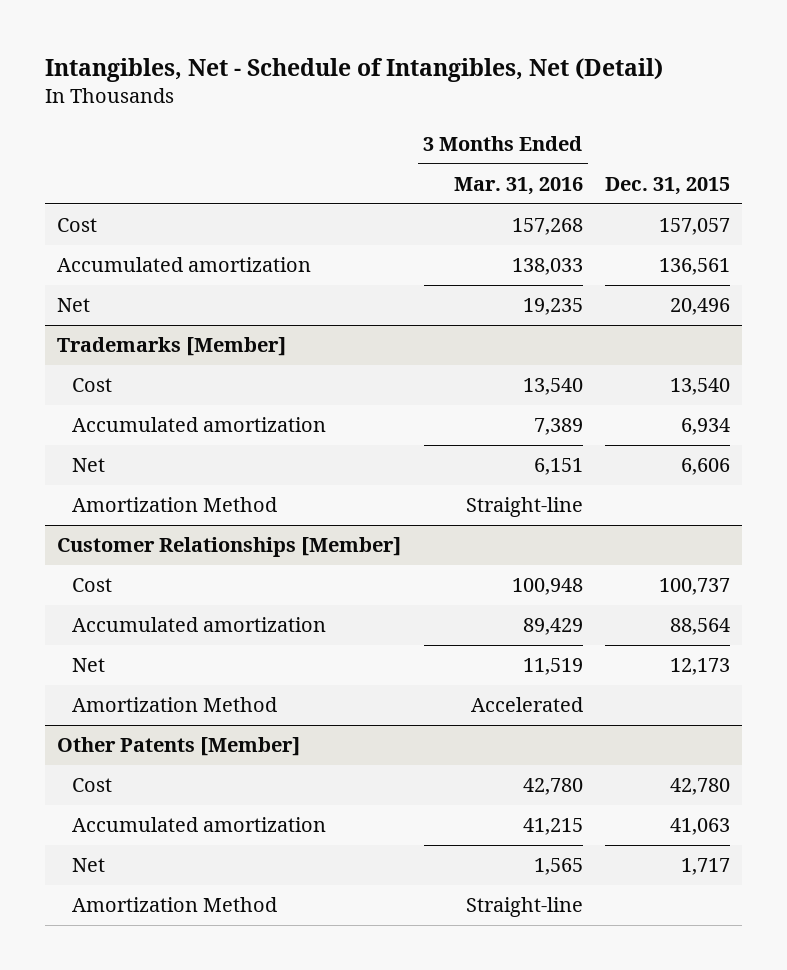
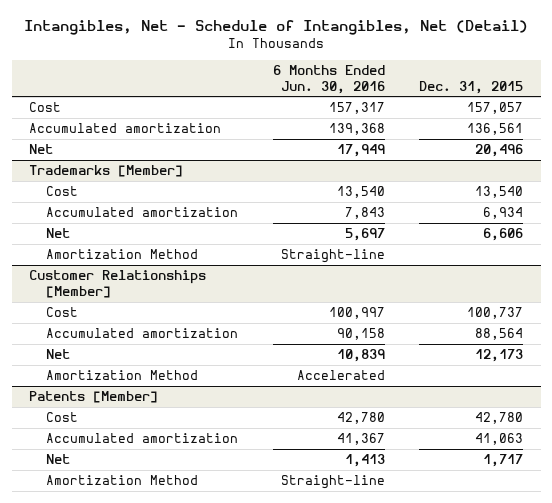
- | 3 Months Ended Mar. 31, 2016 | Dec. 31, 2015
+ | 6 Months Ended Jun. 30, 2016 | Dec. 31, 2015
- Other Patents [Member]
+ Patents [Member]

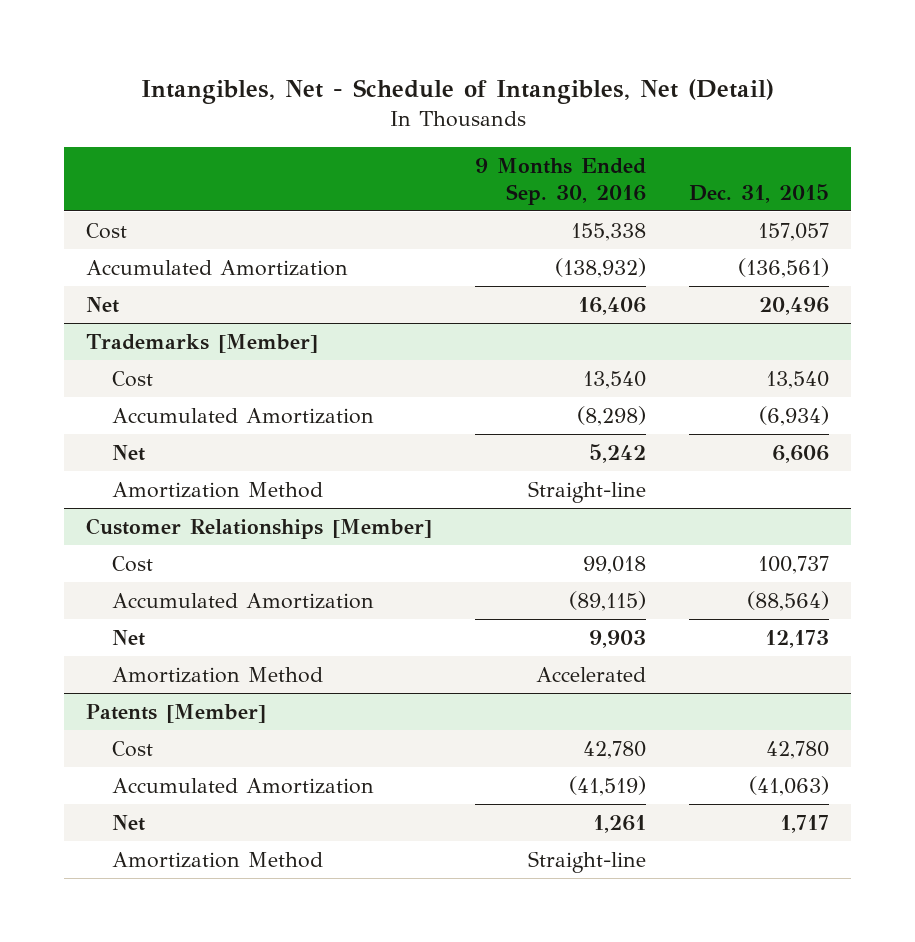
- | 6 Months Ended Jun. 30, 2016 | Dec. 31, 2015
+ | 9 Months Ended Sep. 30, 2016 | Dec. 31, 2015
- Accumulated amortization | 139,368 | 136,561
+ Accumulated Amortization | (138,932) | (136,561)
@ Trademarks [Member]
- Accumulated amortization | 7,843 | 6,934
+ Accumulated Amortization | (8,298) | (6,934)
@ Customer Relationships [Member]
- Accumulated amortization | 90,158 | 88,564
+ Accumulated Amortization | (89,115) | (88,564)
@ Patents [Member]
- Accumulated amortization | 41,367 | 41,063
+ Accumulated Amortization | (41,519) | (41,063)

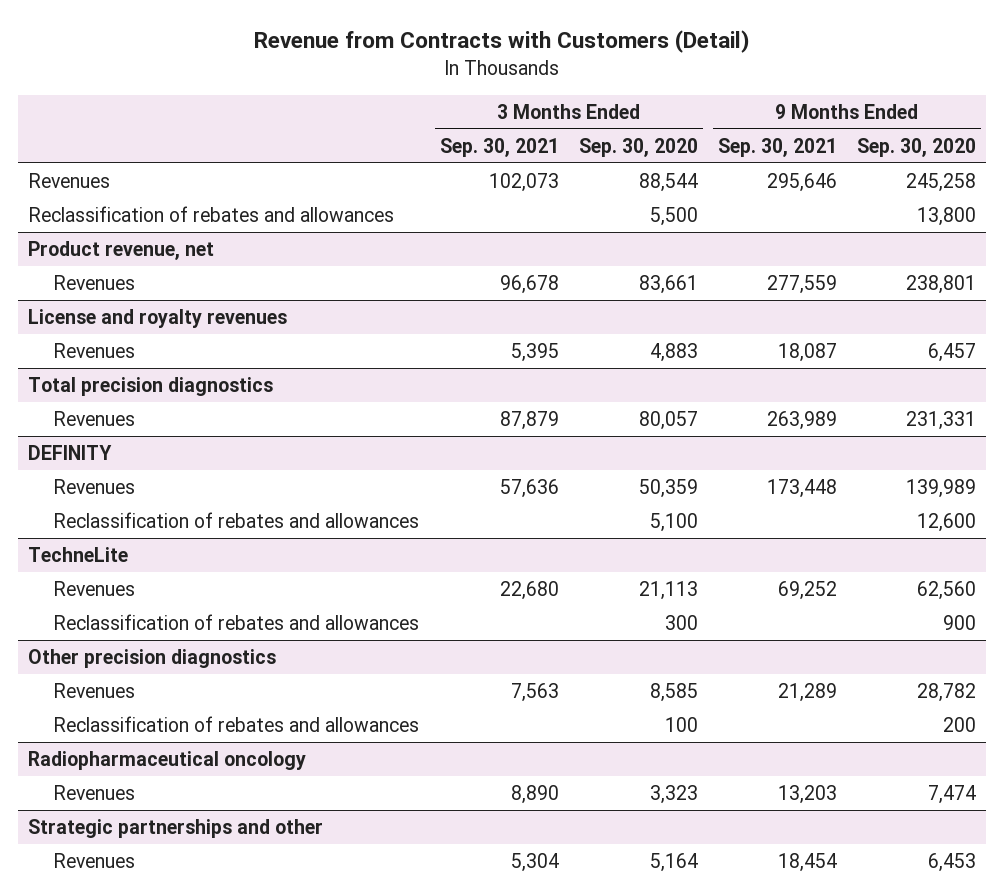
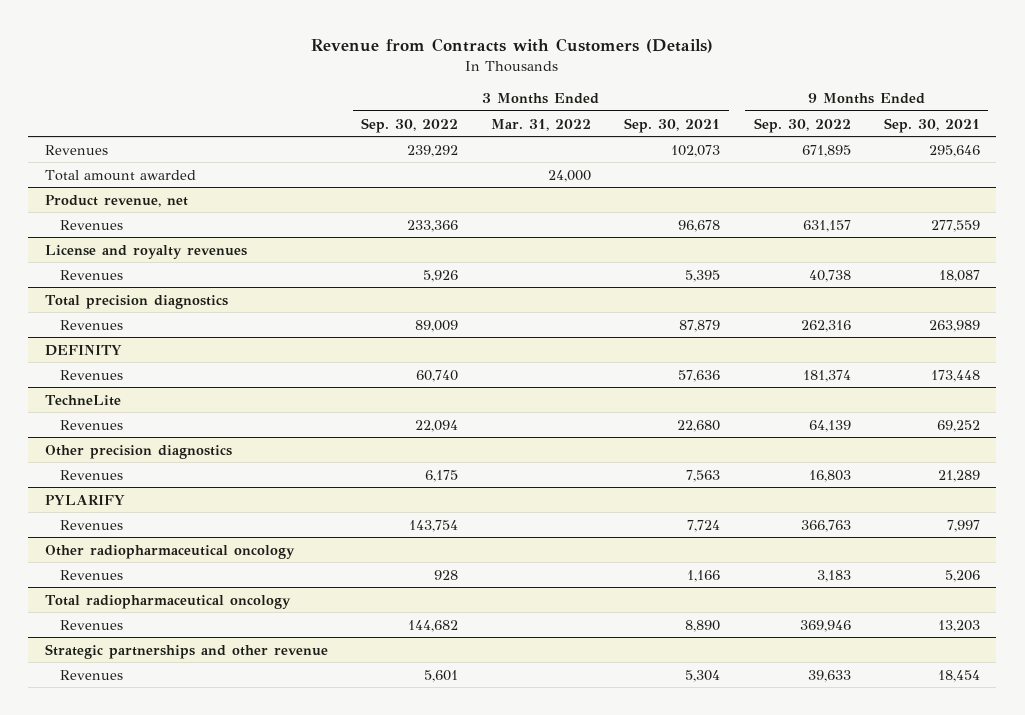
- Revenue from Contracts with Customers (Detail)
+ Revenue from Contracts with Customers (Details)
- | 3 Months Ended Sep. 30, 2021 | 3 Months Ended Sep. 30, 2020 | 9 Months Ended Sep. 30, 2021 | 9 Months Ended Sep. 30, 2020
+ | 3 Months Ended Sep. 30, 2022 | 3 Months Ended Mar. 31, 2022 | 3 Months Ended Sep. 30, 2021 | 9 Months Ended Sep. 30, 2022 | 9 Months Ended Sep. 30, 2021
- Reclassification of rebates and allowances | | 5,500 | | 13,800
+ Total amount awarded | | 24,000 | | |
@ DEFINITY
- Reclassification of rebates and allowances | | 5,100 | | 12,600
@ TechneLite
- Reclassification of rebates and allowances | | 300 | | 900
@ Other precision diagnostics
- Reclassification of rebates and allowances | | 100 | | 200
- Radiopharmaceutical oncology
+ PYLARIFY
+ Revenues | 143,754 | | 7,724 | 366,763 | 7,997
+ Other radiopharmaceutical oncology
+ Revenues | 928 | | 1,166 | 3,183 | 5,206
+ Total radiopharmaceutical oncology
- Strategic partnerships and other
+ Strategic partnerships and other revenue

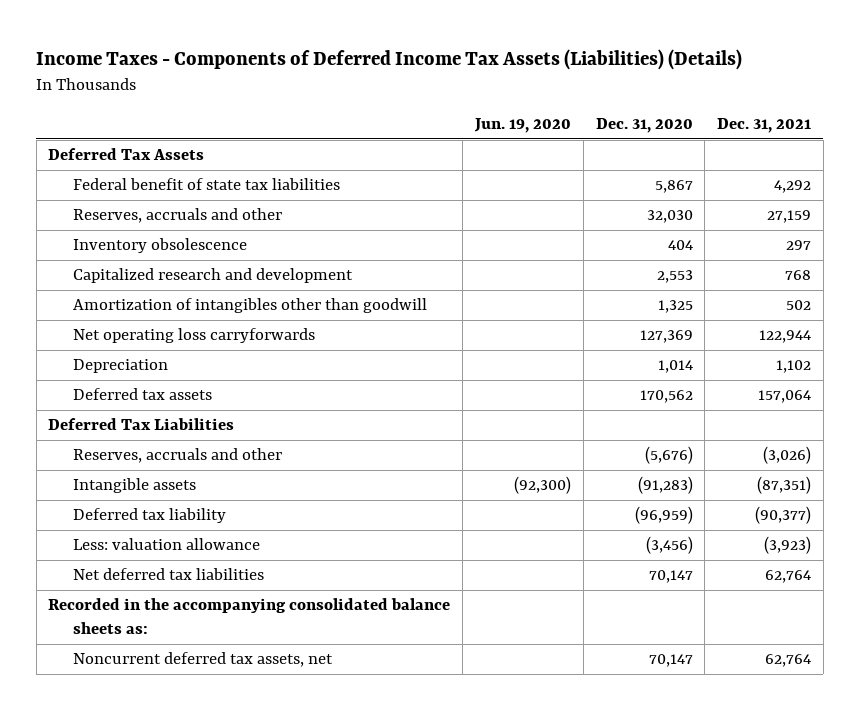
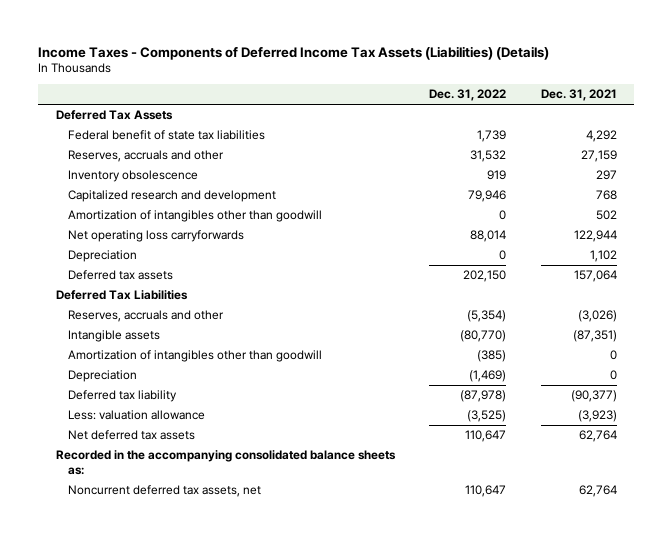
- | Jun. 19, 2020 | Dec. 31, 2020 | Dec. 31, 2021
+ | Dec. 31, 2022 | Dec. 31, 2021
+ Amortization of intangibles other than goodwill | (385) | 0
+ Depreciation | (1,469) | 0
- Net deferred tax liabilities | | 70,147 | 62,764
+ Net deferred tax assets | 110,647 | 62,764

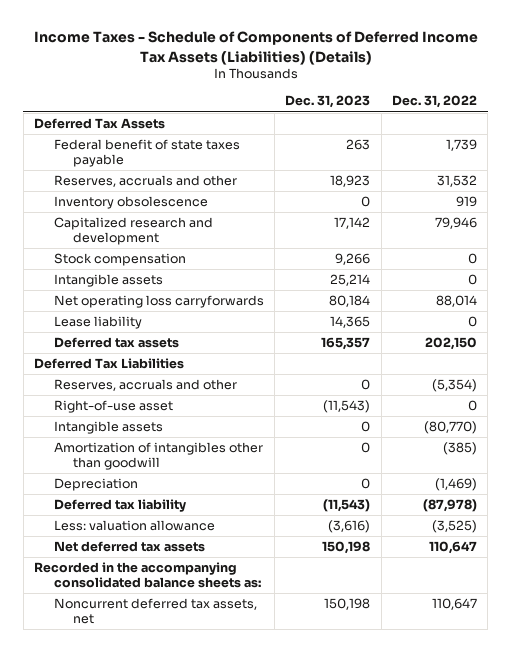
- Income Taxes - Components of Deferred Income Tax Assets (Liabilities) (Details)
+ Income Taxes - Schedule of Components of Deferred Income Tax Assets (Liabilities) (Details)
- | Dec. 31, 2022 | Dec. 31, 2021
+ | Dec. 31, 2023 | Dec. 31, 2022
- Federal benefit of state tax liabilities | 1,739 | 4,292
+ Federal benefit of state taxes payable | 263 | 1,739
- Amortization of intangibles other than goodwill | 0 | 502
+ Stock compensation | 9,266 | 0
+ Intangible assets | 25,214 | 0
- Depreciation | 0 | 1,102
+ Lease liability | 14,365 | 0
+ Right-of-use asset | (11,543) | 0

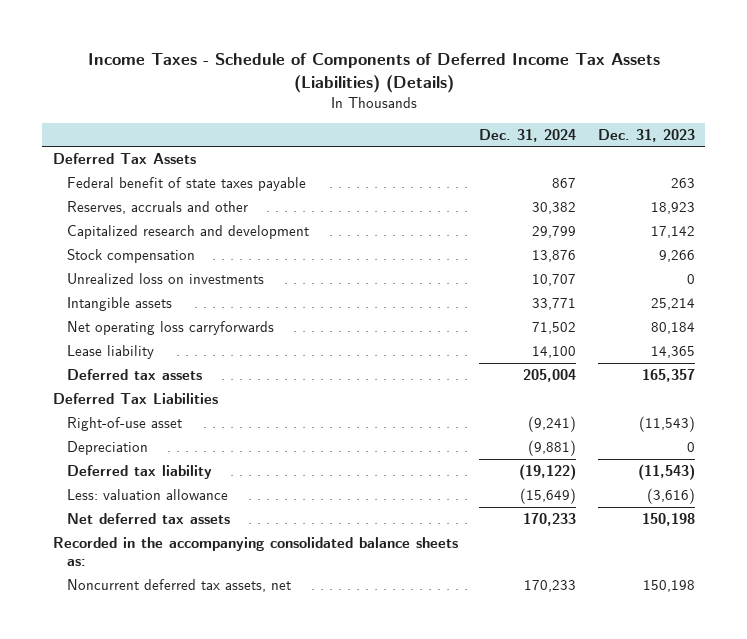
- | Dec. 31, 2023 | Dec. 31, 2022
+ | Dec. 31, 2024 | Dec. 31, 2023
- Inventory obsolescence | 0 | 919
+ Unrealized loss on investments | 10,707 | 0
- Reserves, accruals and other | 0 | (5,354)
- Intangible assets | 0 | (80,770)
- Amortization of intangibles other than goodwill | 0 | (385)

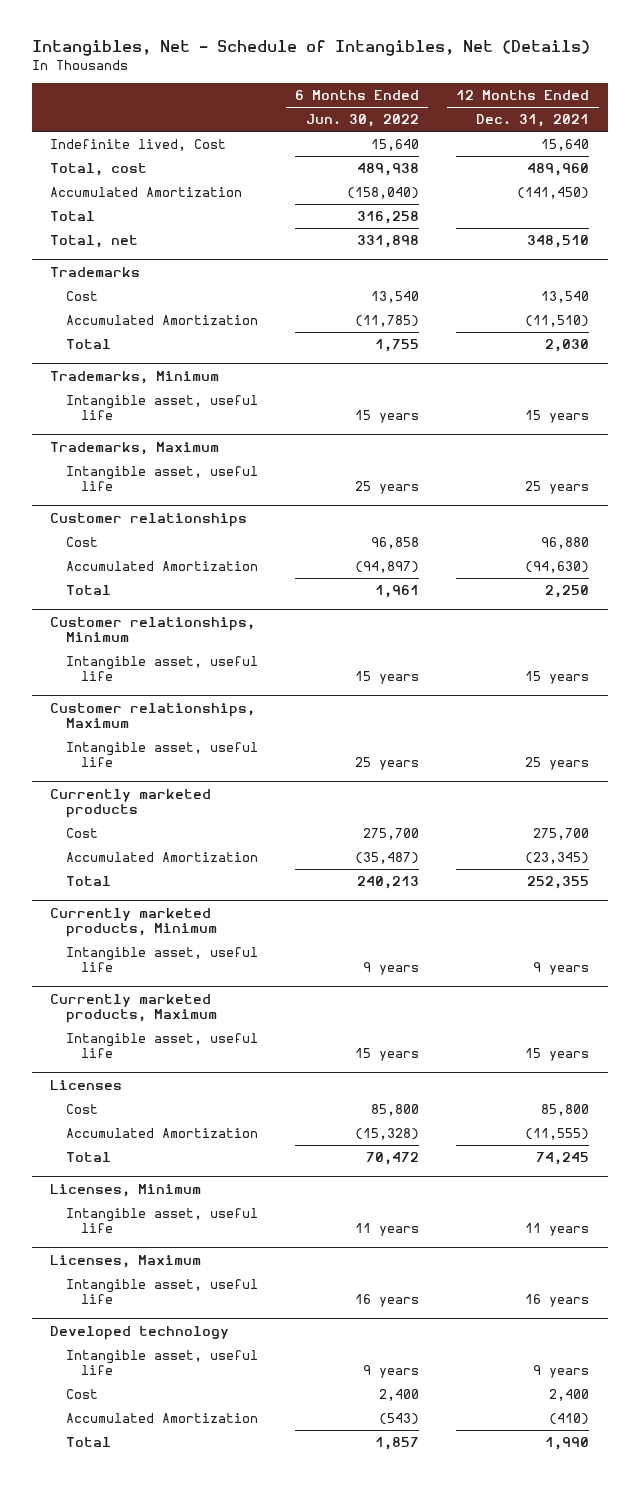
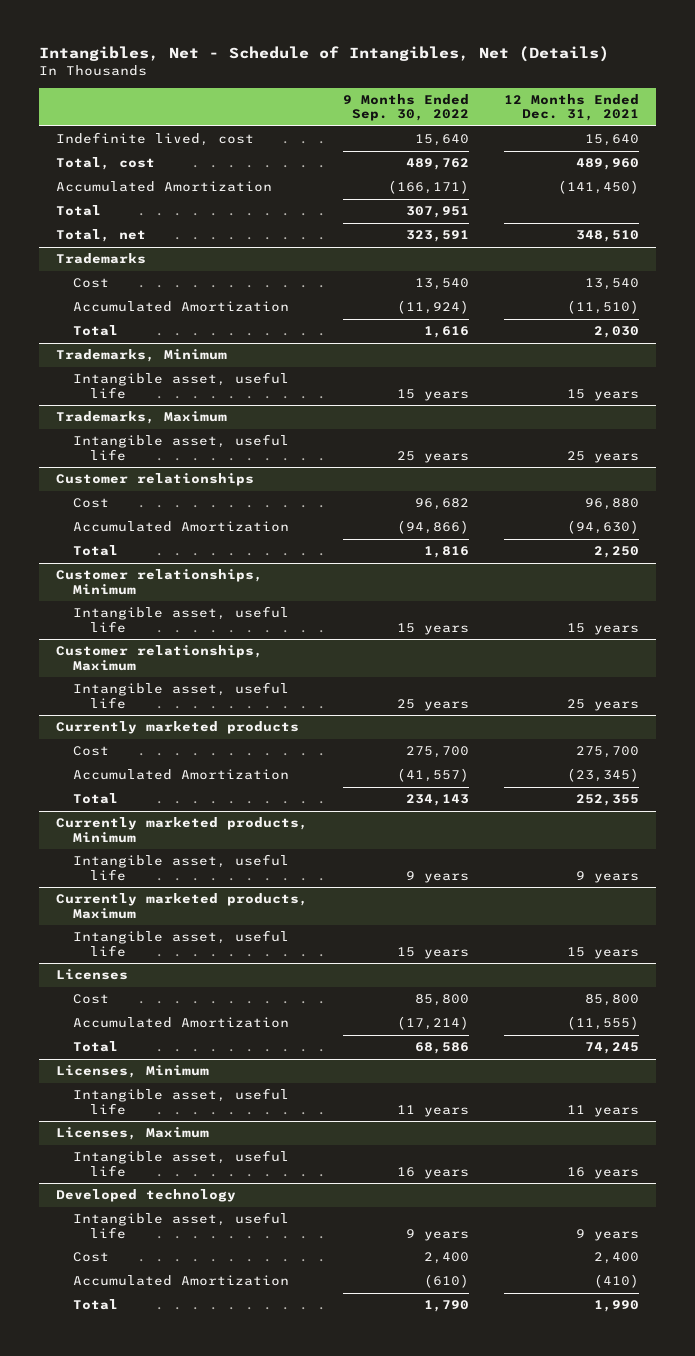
- | 6 Months Ended Jun. 30, 2022 | 12 Months Ended Dec. 31, 2021
+ | 9 Months Ended Sep. 30, 2022 | 12 Months Ended Dec. 31, 2021
- Indefinite lived, Cost | 15,640 | 15,640
+ Indefinite lived, cost | 15,640 | 15,640

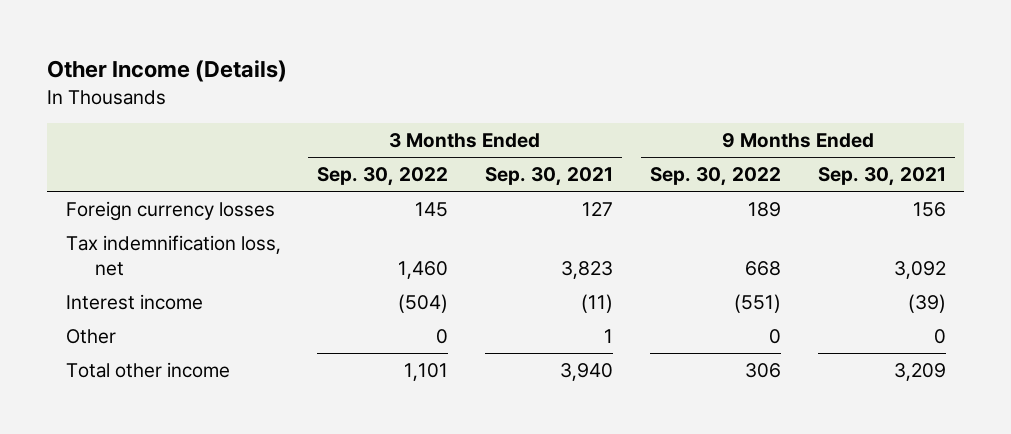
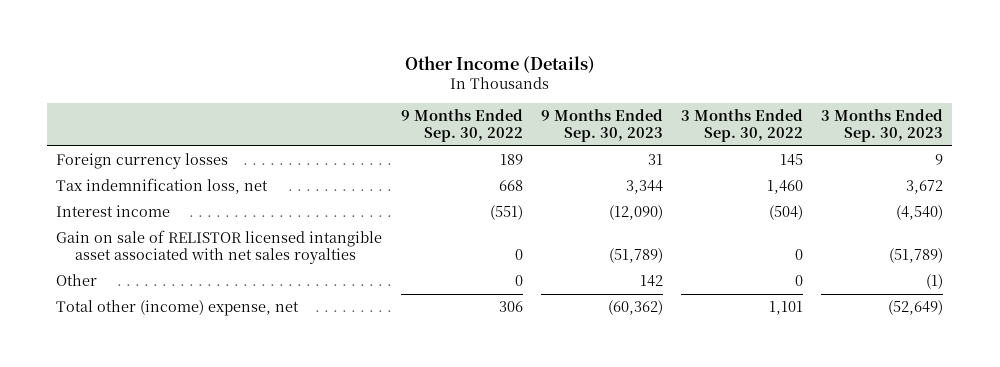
- | 3 Months Ended Sep. 30, 2022 | 3 Months Ended Sep. 30, 2021 | 9 Months Ended Sep. 30, 2022 | 9 Months Ended Sep. 30, 2021
+ | 9 Months Ended Sep. 30, 2022 | 9 Months Ended Sep. 30, 2023 | 3 Months Ended Sep. 30, 2022 | 3 Months Ended Sep. 30, 2023
+ Gain on sale of RELISTOR licensed intangible asset associated with net sales royalties | 0 | (51,789) | 0 | (51,789)
- Total other income | 1,101 | 3,940 | 306 | 3,209
+ Total other (income) expense, net | 306 | (60,362) | 1,101 | (52,649)

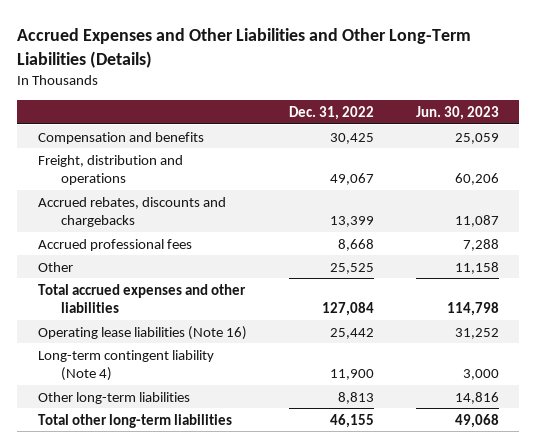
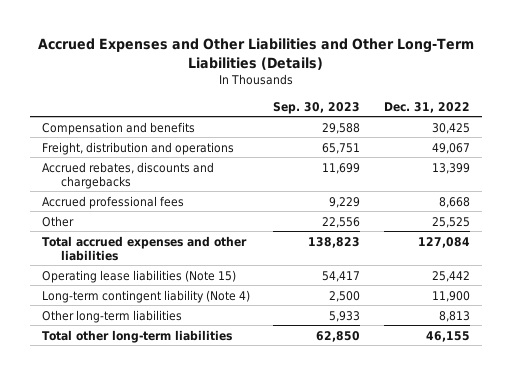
- | Dec. 31, 2022 | Jun. 30, 2023
+ | Sep. 30, 2023 | Dec. 31, 2022
- Operating lease liabilities (Note 16) | 25,442 | 31,252
+ Operating lease liabilities (Note 15) | 54,417 | 25,442

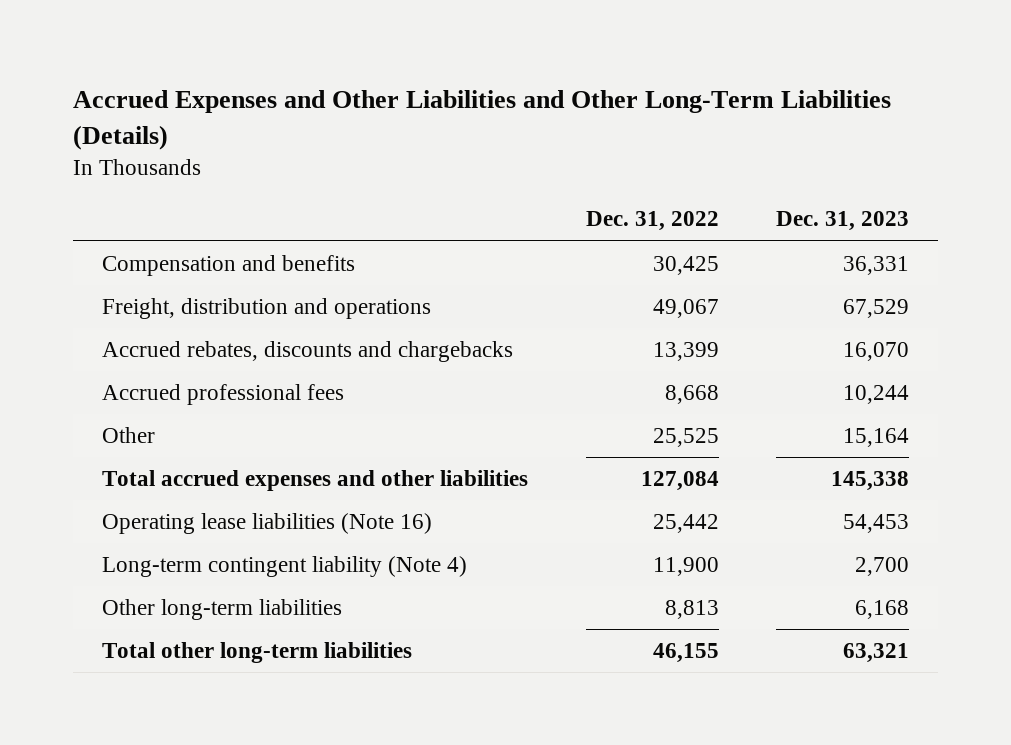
- | Sep. 30, 2023 | Dec. 31, 2022
+ | Dec. 31, 2022 | Dec. 31, 2023
- Operating lease liabilities (Note 15) | 54,417 | 25,442
+ Operating lease liabilities (Note 16) | 25,442 | 54,453

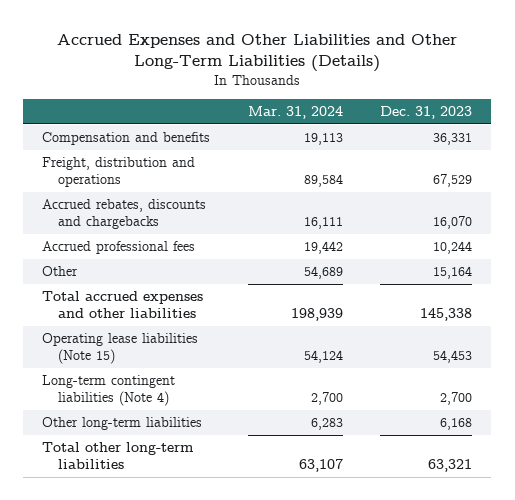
- | Dec. 31, 2022 | Dec. 31, 2023
+ | Mar. 31, 2024 | Dec. 31, 2023
- Operating lease liabilities (Note 16) | 25,442 | 54,453
- Long-term contingent liability (Note 4) | 11,900 | 2,700
+ Operating lease liabilities (Note 15) | 54,124 | 54,453
+ Long-term contingent liabilities (Note 4) | 2,700 | 2,700

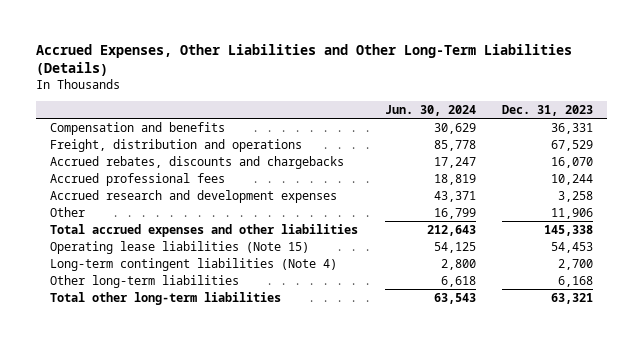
- Accrued Expenses and Other Liabilities and Other Long-Term Liabilities (Details)
+ Accrued Expenses, Other Liabilities and Other Long-Term Liabilities (Details)
- | Mar. 31, 2024 | Dec. 31, 2023
+ | Jun. 30, 2024 | Dec. 31, 2023
- Other | 54,689 | 15,164
+ Accrued research and development expenses | 43,371 | 3,258
+ Other | 16,799 | 11,906

